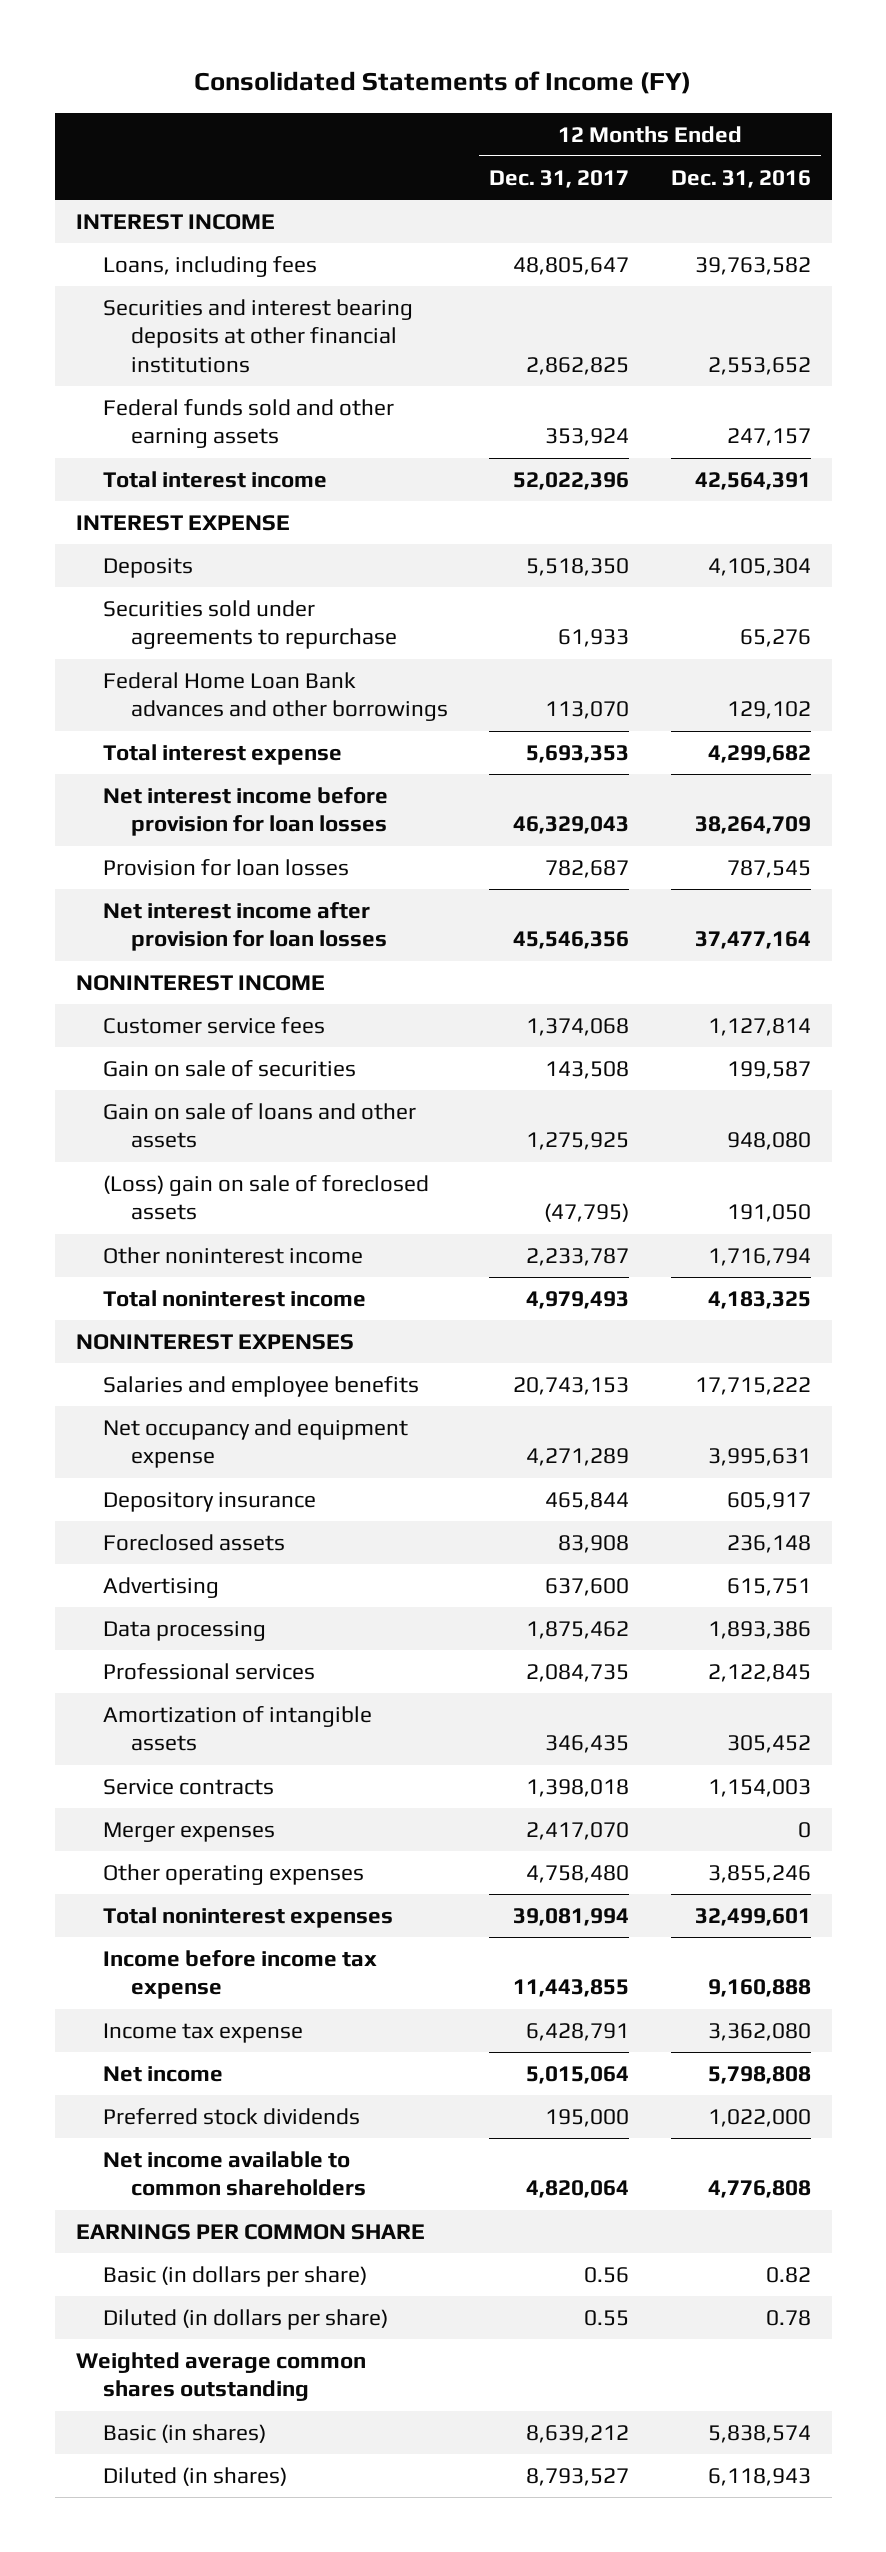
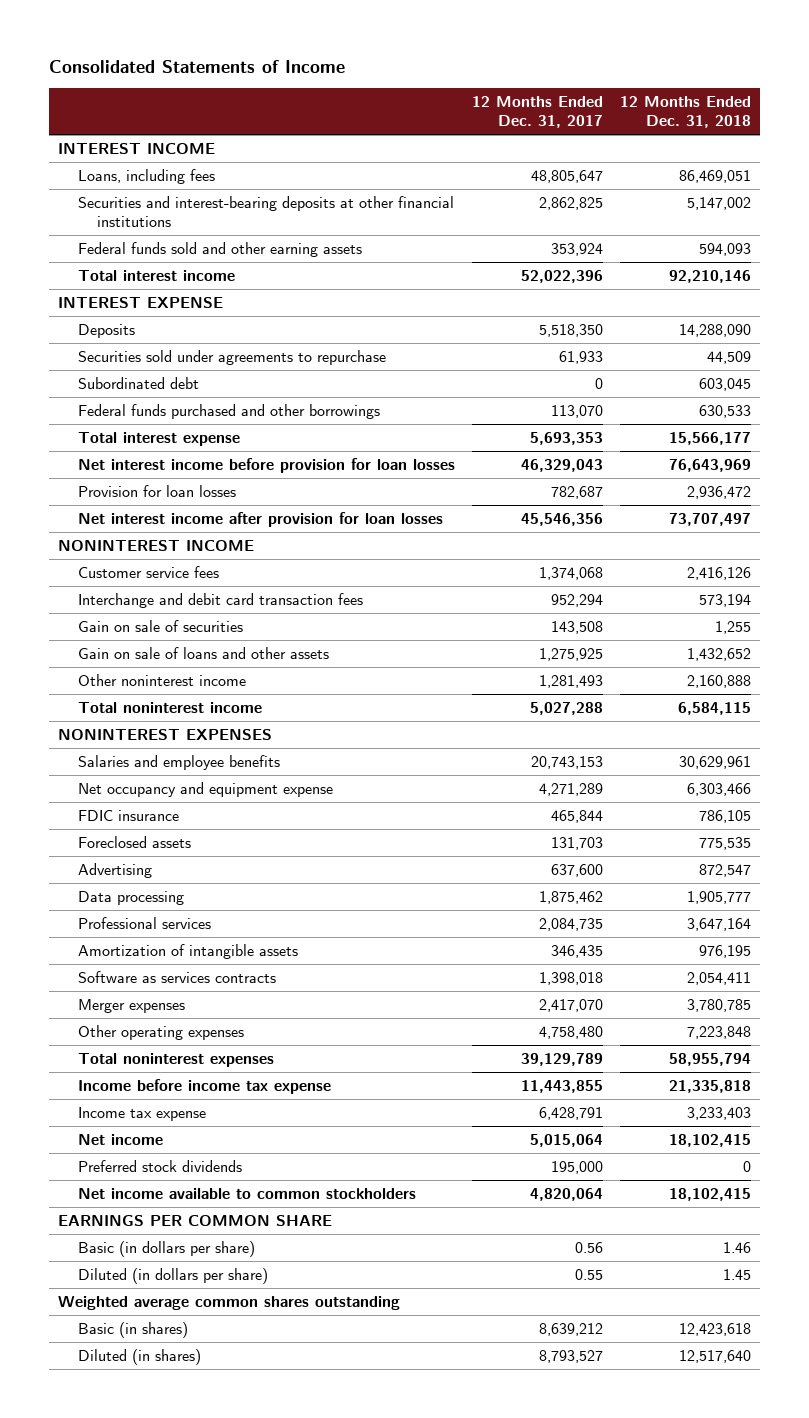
- Consolidated Statements of Income (FY)
+ Consolidated Statements of Income
- | 12 Months Ended Dec. 31, 2017 | 12 Months Ended Dec. 31, 2016
+ | 12 Months Ended Dec. 31, 2017 | 12 Months Ended Dec. 31, 2018
- Securities and interest bearing deposits at other financial institutions | 2,862,825 | 2,553,652
+ Securities and interest-bearing deposits at other financial institutions | 2,862,825 | 5,147,002
- Federal Home Loan Bank advances and other borrowings | 113,070 | 129,102
+ Subordinated debt | 0 | 603,045
+ Federal funds purchased and other borrowings | 113,070 | 630,533
+ Interchange and debit card transaction fees | 952,294 | 573,194
- (Loss) gain on sale of foreclosed assets | (47,795) | 191,050
- Other noninterest income | 2,233,787 | 1,716,794
- Total noninterest income | 4,979,493 | 4,183,325
+ Other noninterest income | 1,281,493 | 2,160,888
+ Total noninterest income | 5,027,288 | 6,584,115
- Depository insurance | 465,844 | 605,917
- Foreclosed assets | 83,908 | 236,148
+ FDIC insurance | 465,844 | 786,105
+ Foreclosed assets | 131,703 | 775,535
- Service contracts | 1,398,018 | 1,154,003
+ Software as services contracts | 1,398,018 | 2,054,411
- Total noninterest expenses | 39,081,994 | 32,499,601
+ Total noninterest expenses | 39,129,789 | 58,955,794
- Net income available to common shareholders | 4,820,064 | 4,776,808
+ Net income available to common stockholders | 4,820,064 | 18,102,415

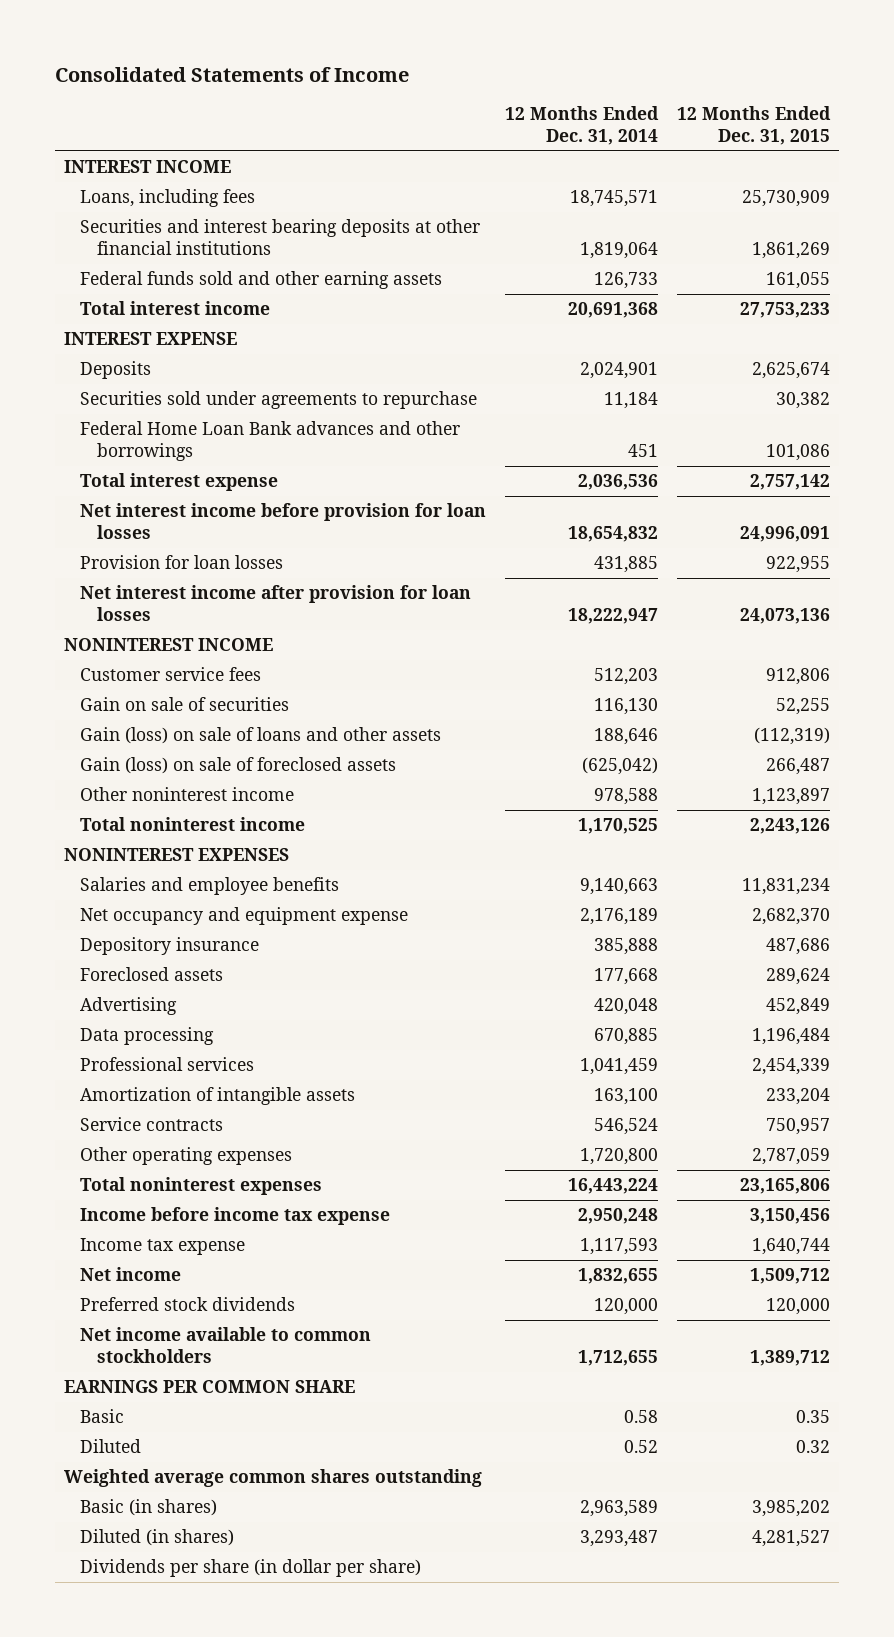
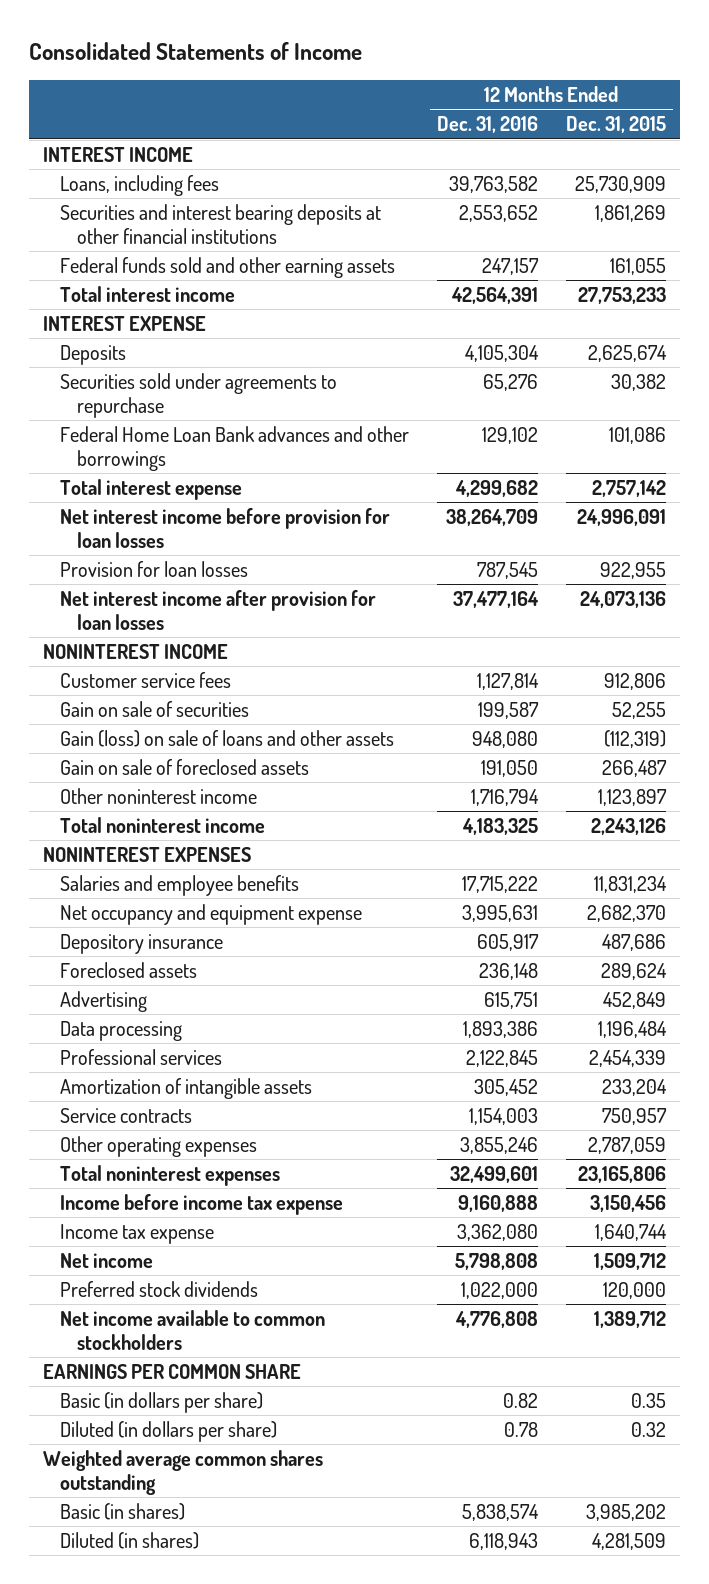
- | 12 Months Ended Dec. 31, 2014 | 12 Months Ended Dec. 31, 2015
+ | 12 Months Ended Dec. 31, 2016 | 12 Months Ended Dec. 31, 2015
- Gain (loss) on sale of foreclosed assets | (625,042) | 266,487
+ Gain on sale of foreclosed assets | 191,050 | 266,487
- Basic | 0.58 | 0.35
- Diluted | 0.52 | 0.32
+ Basic (in dollars per share) | 0.82 | 0.35
+ Diluted (in dollars per share) | 0.78 | 0.32
- Diluted (in shares) | 3,293,487 | 4,281,527
- Dividends per share (in dollar per share)
+ Diluted (in shares) | 6,118,943 | 4,281,509

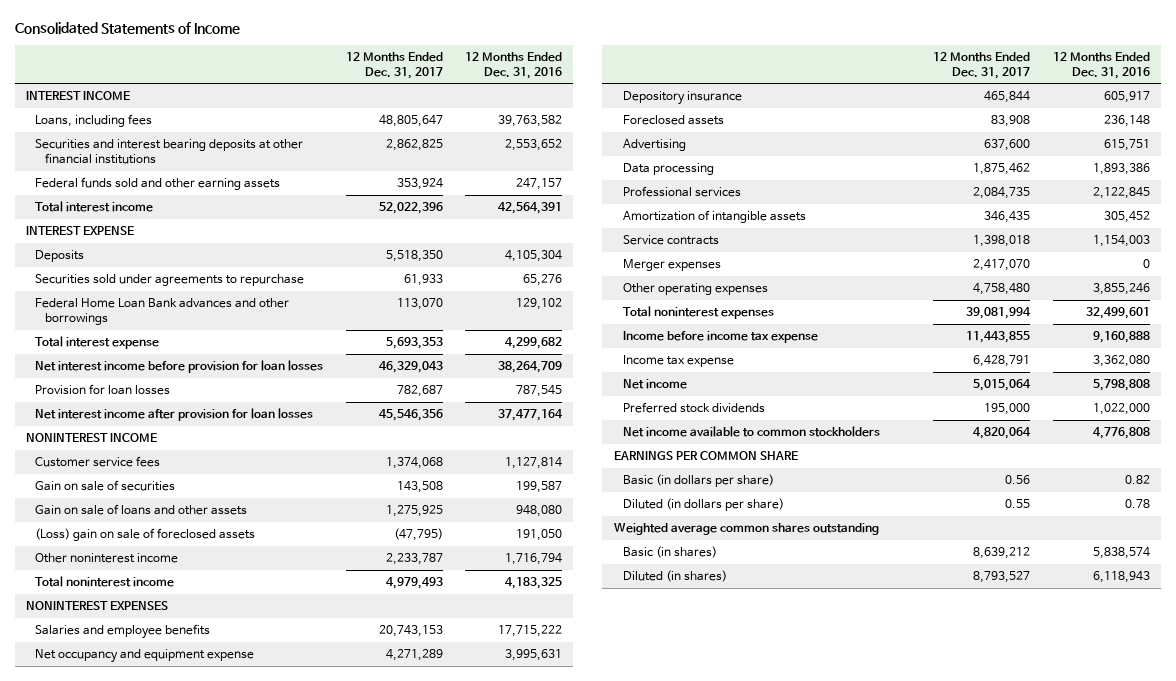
- | 12 Months Ended Dec. 31, 2016 | 12 Months Ended Dec. 31, 2015
+ | 12 Months Ended Dec. 31, 2017 | 12 Months Ended Dec. 31, 2016
- Gain (loss) on sale of loans and other assets | 948,080 | (112,319)
- Gain on sale of foreclosed assets | 191,050 | 266,487
+ Gain on sale of loans and other assets | 1,275,925 | 948,080
+ (Loss) gain on sale of foreclosed assets | (47,795) | 191,050
+ Merger expenses | 2,417,070 | 0

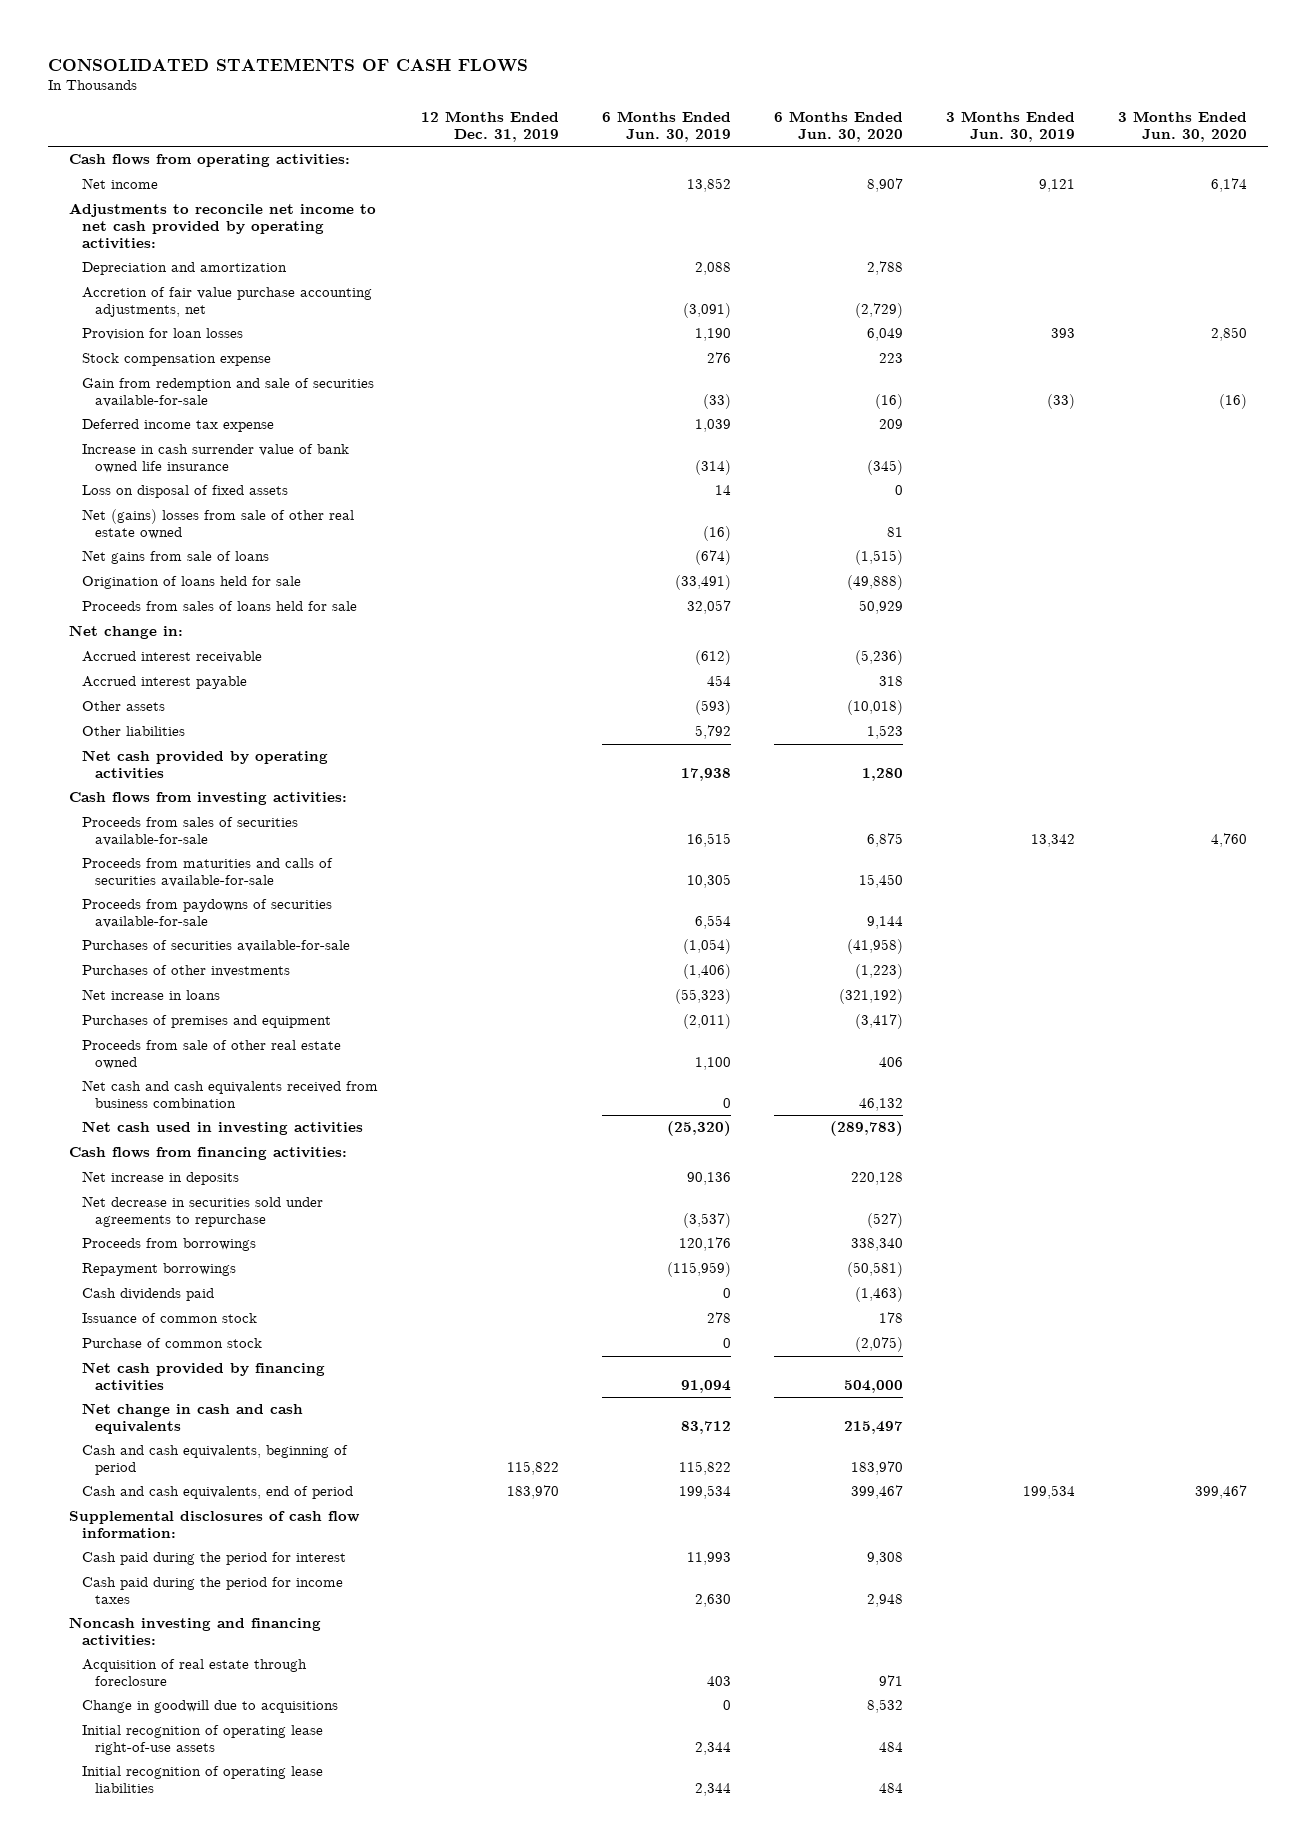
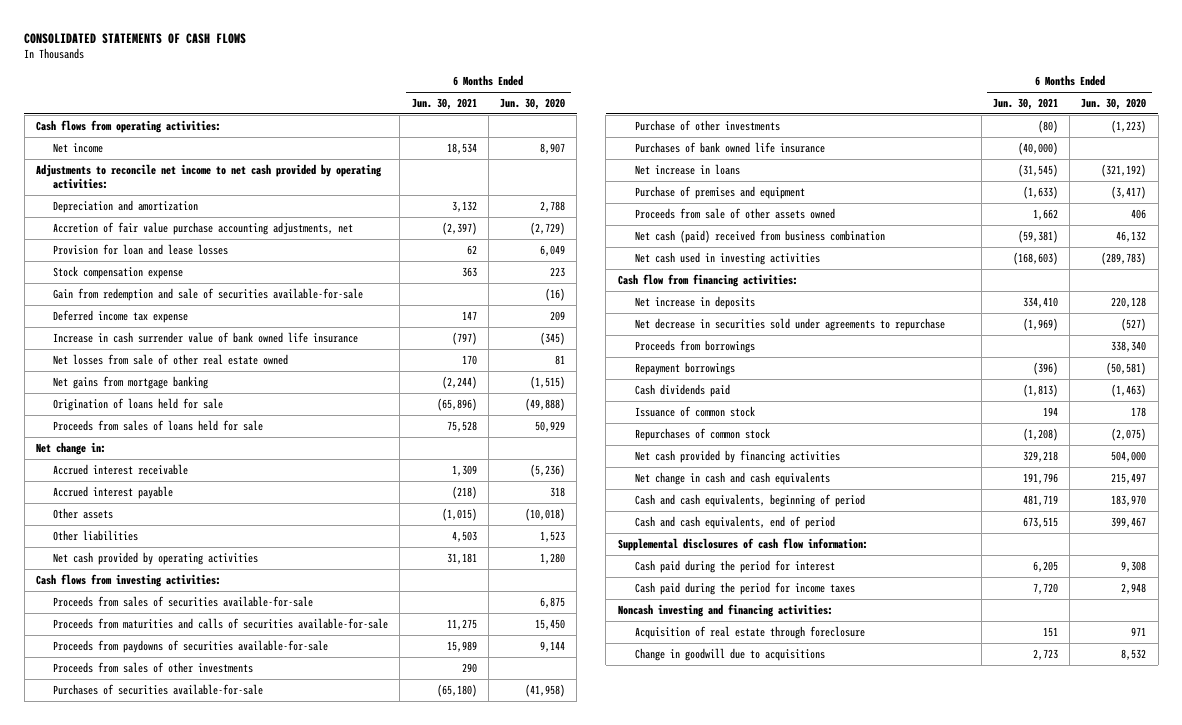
- | 12 Months Ended Dec. 31, 2019 | 6 Months Ended Jun. 30, 2019 | 6 Months Ended Jun. 30, 2020 | 3 Months Ended Jun. 30, 2019 | 3 Months Ended Jun. 30, 2020
+ | 6 Months Ended Jun. 30, 2021 | 6 Months Ended Jun. 30, 2020
- Provision for loan losses | | 1,190 | 6,049 | 393 | 2,850
+ Provision for loan and lease losses | 62 | 6,049
- Loss on disposal of fixed assets | | 14 | 0 | |
- Net (gains) losses from sale of other real estate owned | | (16) | 81 | |
- Net gains from sale of loans | | (674) | (1,515) | |
+ Net losses from sale of other real estate owned | 170 | 81
+ Net gains from mortgage banking | (2,244) | (1,515)
+ Proceeds from sales of other investments | 290 |
- Purchases of other investments | | (1,406) | (1,223) | |
+ Purchase of other investments | (80) | (1,223)
+ Purchases of bank owned life insurance | (40,000) |
- Purchases of premises and equipment | | (2,011) | (3,417) | |
- Proceeds from sale of other real estate owned | | 1,100 | 406 | |
- Net cash and cash equivalents received from business combination | | 0 | 46,132 | |
+ Purchase of premises and equipment | (1,633) | (3,417)
+ Proceeds from sale of other assets owned | 1,662 | 406
+ Net cash (paid) received from business combination | (59,381) | 46,132
- Cash flows from financing activities:
+ Cash flow from financing activities:
- Purchase of common stock | | 0 | (2,075) | |
+ Repurchases of common stock | (1,208) | (2,075)
- Initial recognition of operating lease right-of-use assets | | 2,344 | 484 | |
- Initial recognition of operating lease liabilities | | 2,344 | 484 | |

